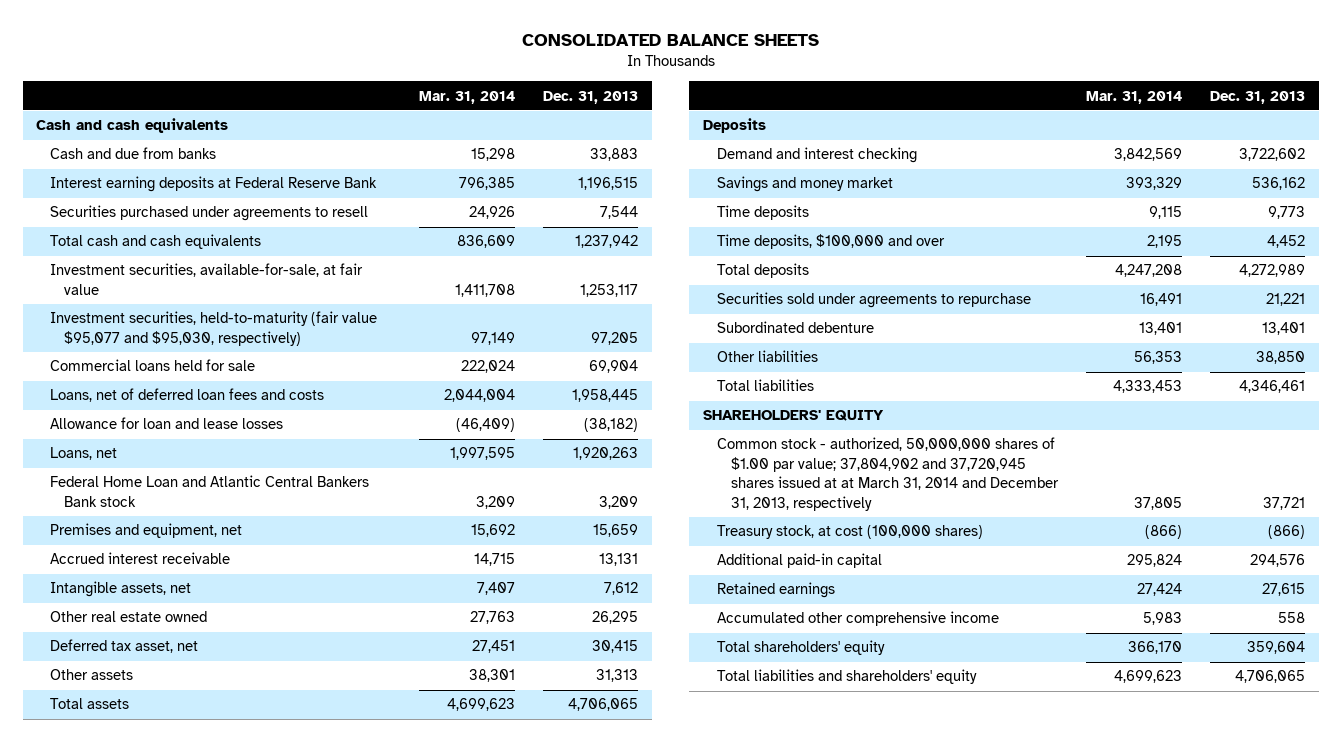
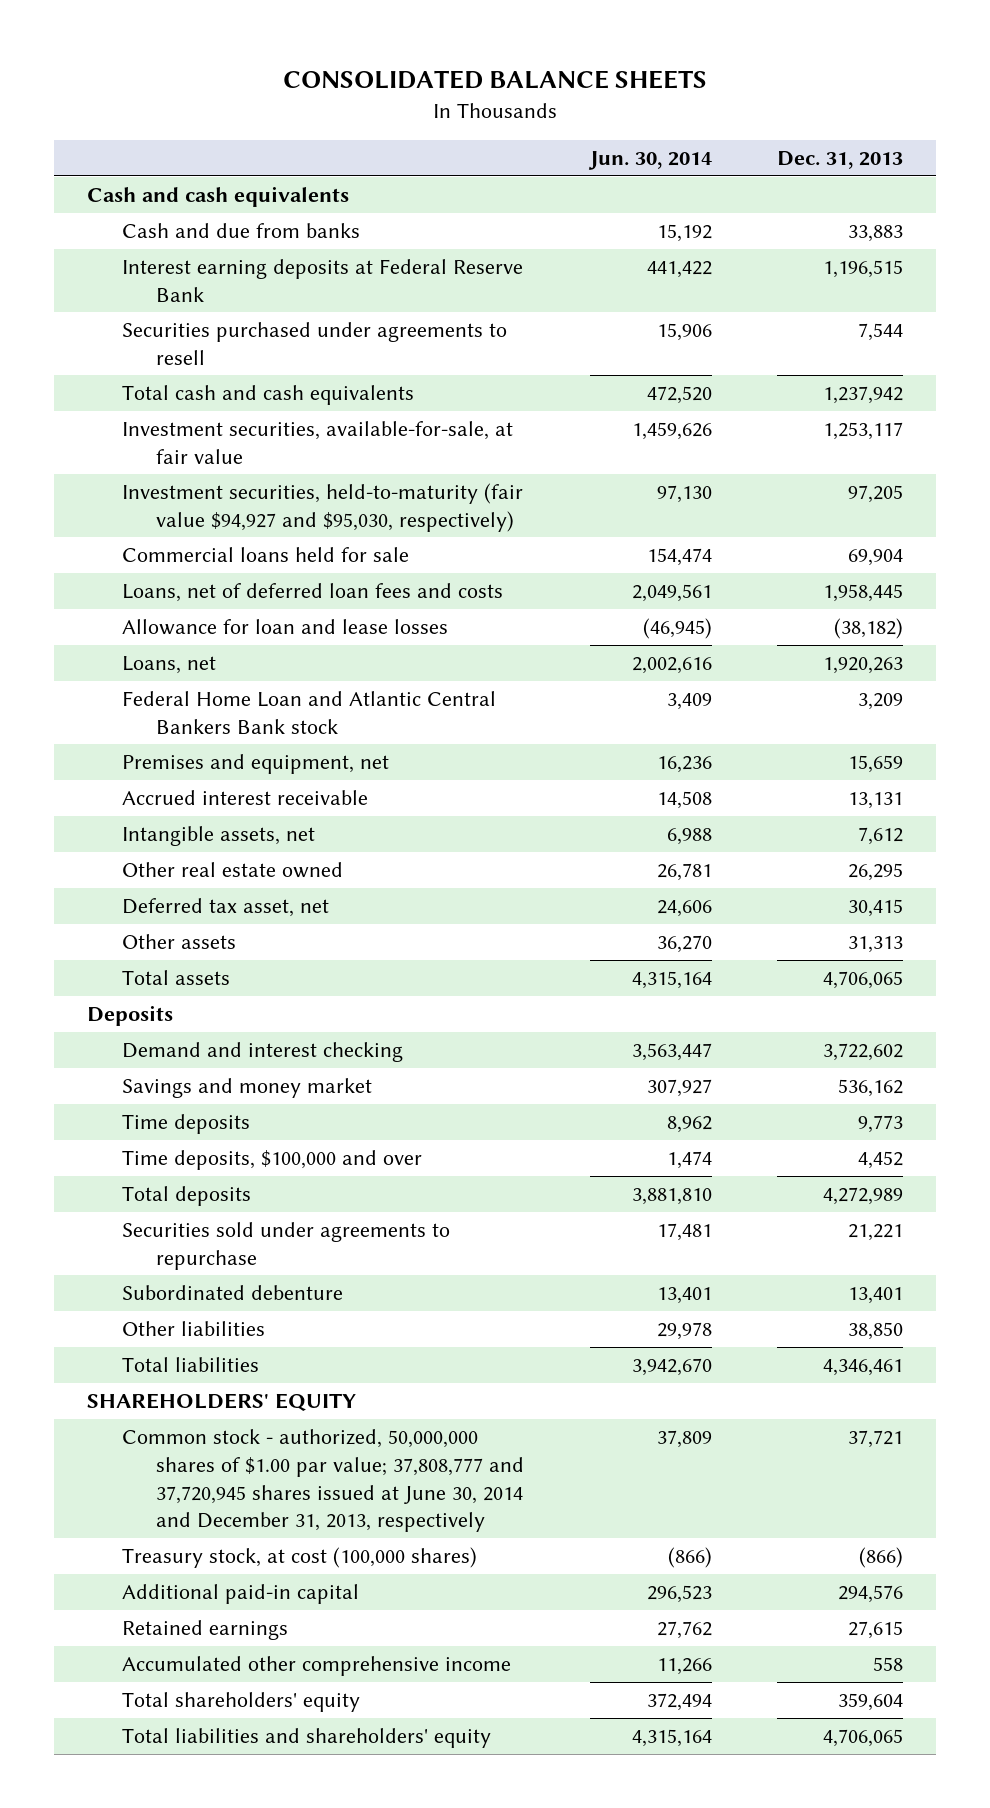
- | Mar. 31, 2014 | Dec. 31, 2013
+ | Jun. 30, 2014 | Dec. 31, 2013
- Investment securities, held-to-maturity (fair value $95,077 and $95,030, respectively) | 97,149 | 97,205
+ Investment securities, held-to-maturity (fair value $94,927 and $95,030, respectively) | 97,130 | 97,205
- Common stock - authorized, 50,000,000 shares of $1.00 par value; 37,804,902 and 37,720,945 shares issued at at March 31, 2014 and December 31, 2013, respectively | 37,805 | 37,721
+ Common stock - authorized, 50,000,000 shares of $1.00 par value; 37,808,777 and 37,720,945 shares issued at June 30, 2014 and December 31, 2013, respectively | 37,809 | 37,721

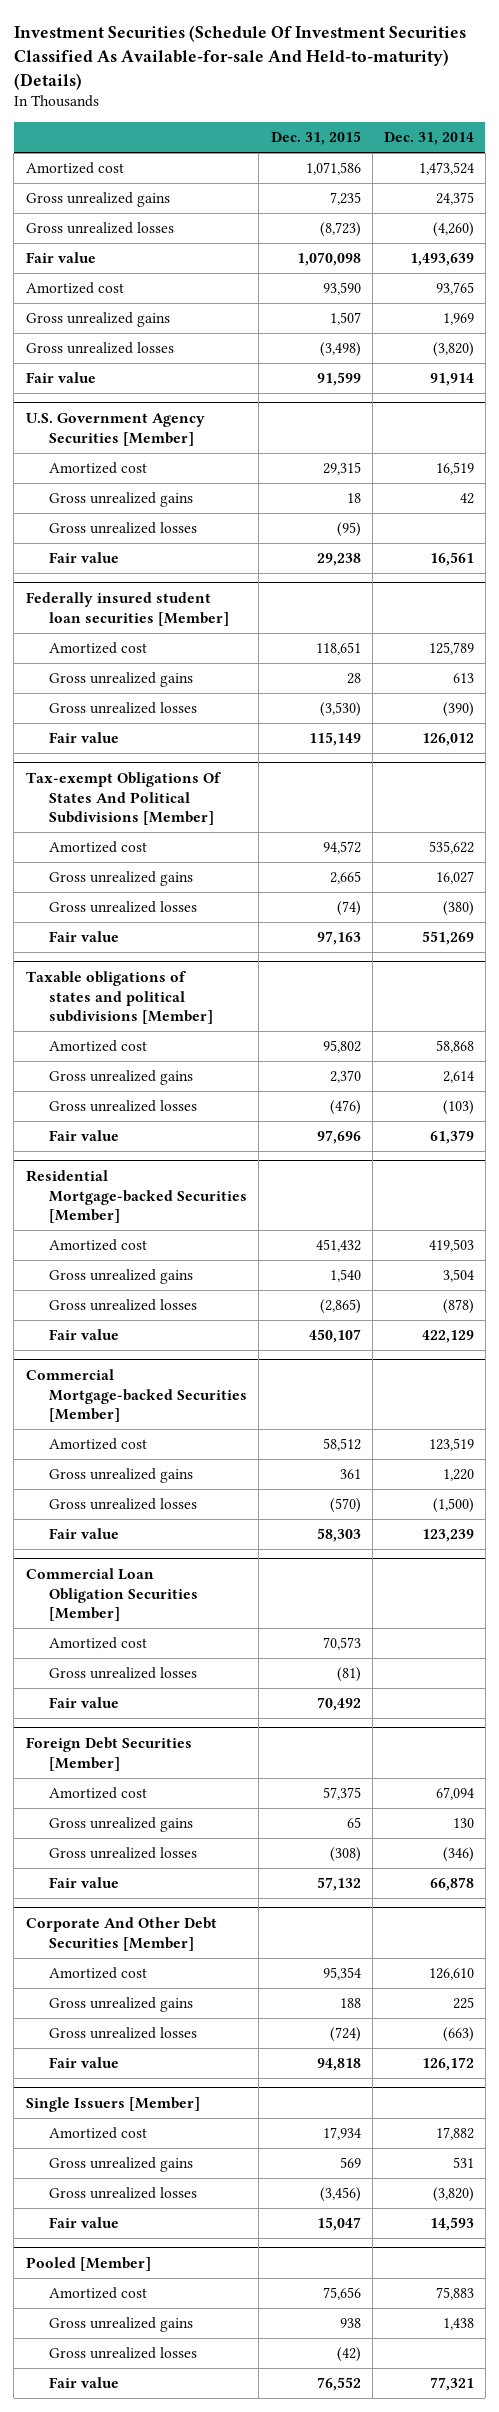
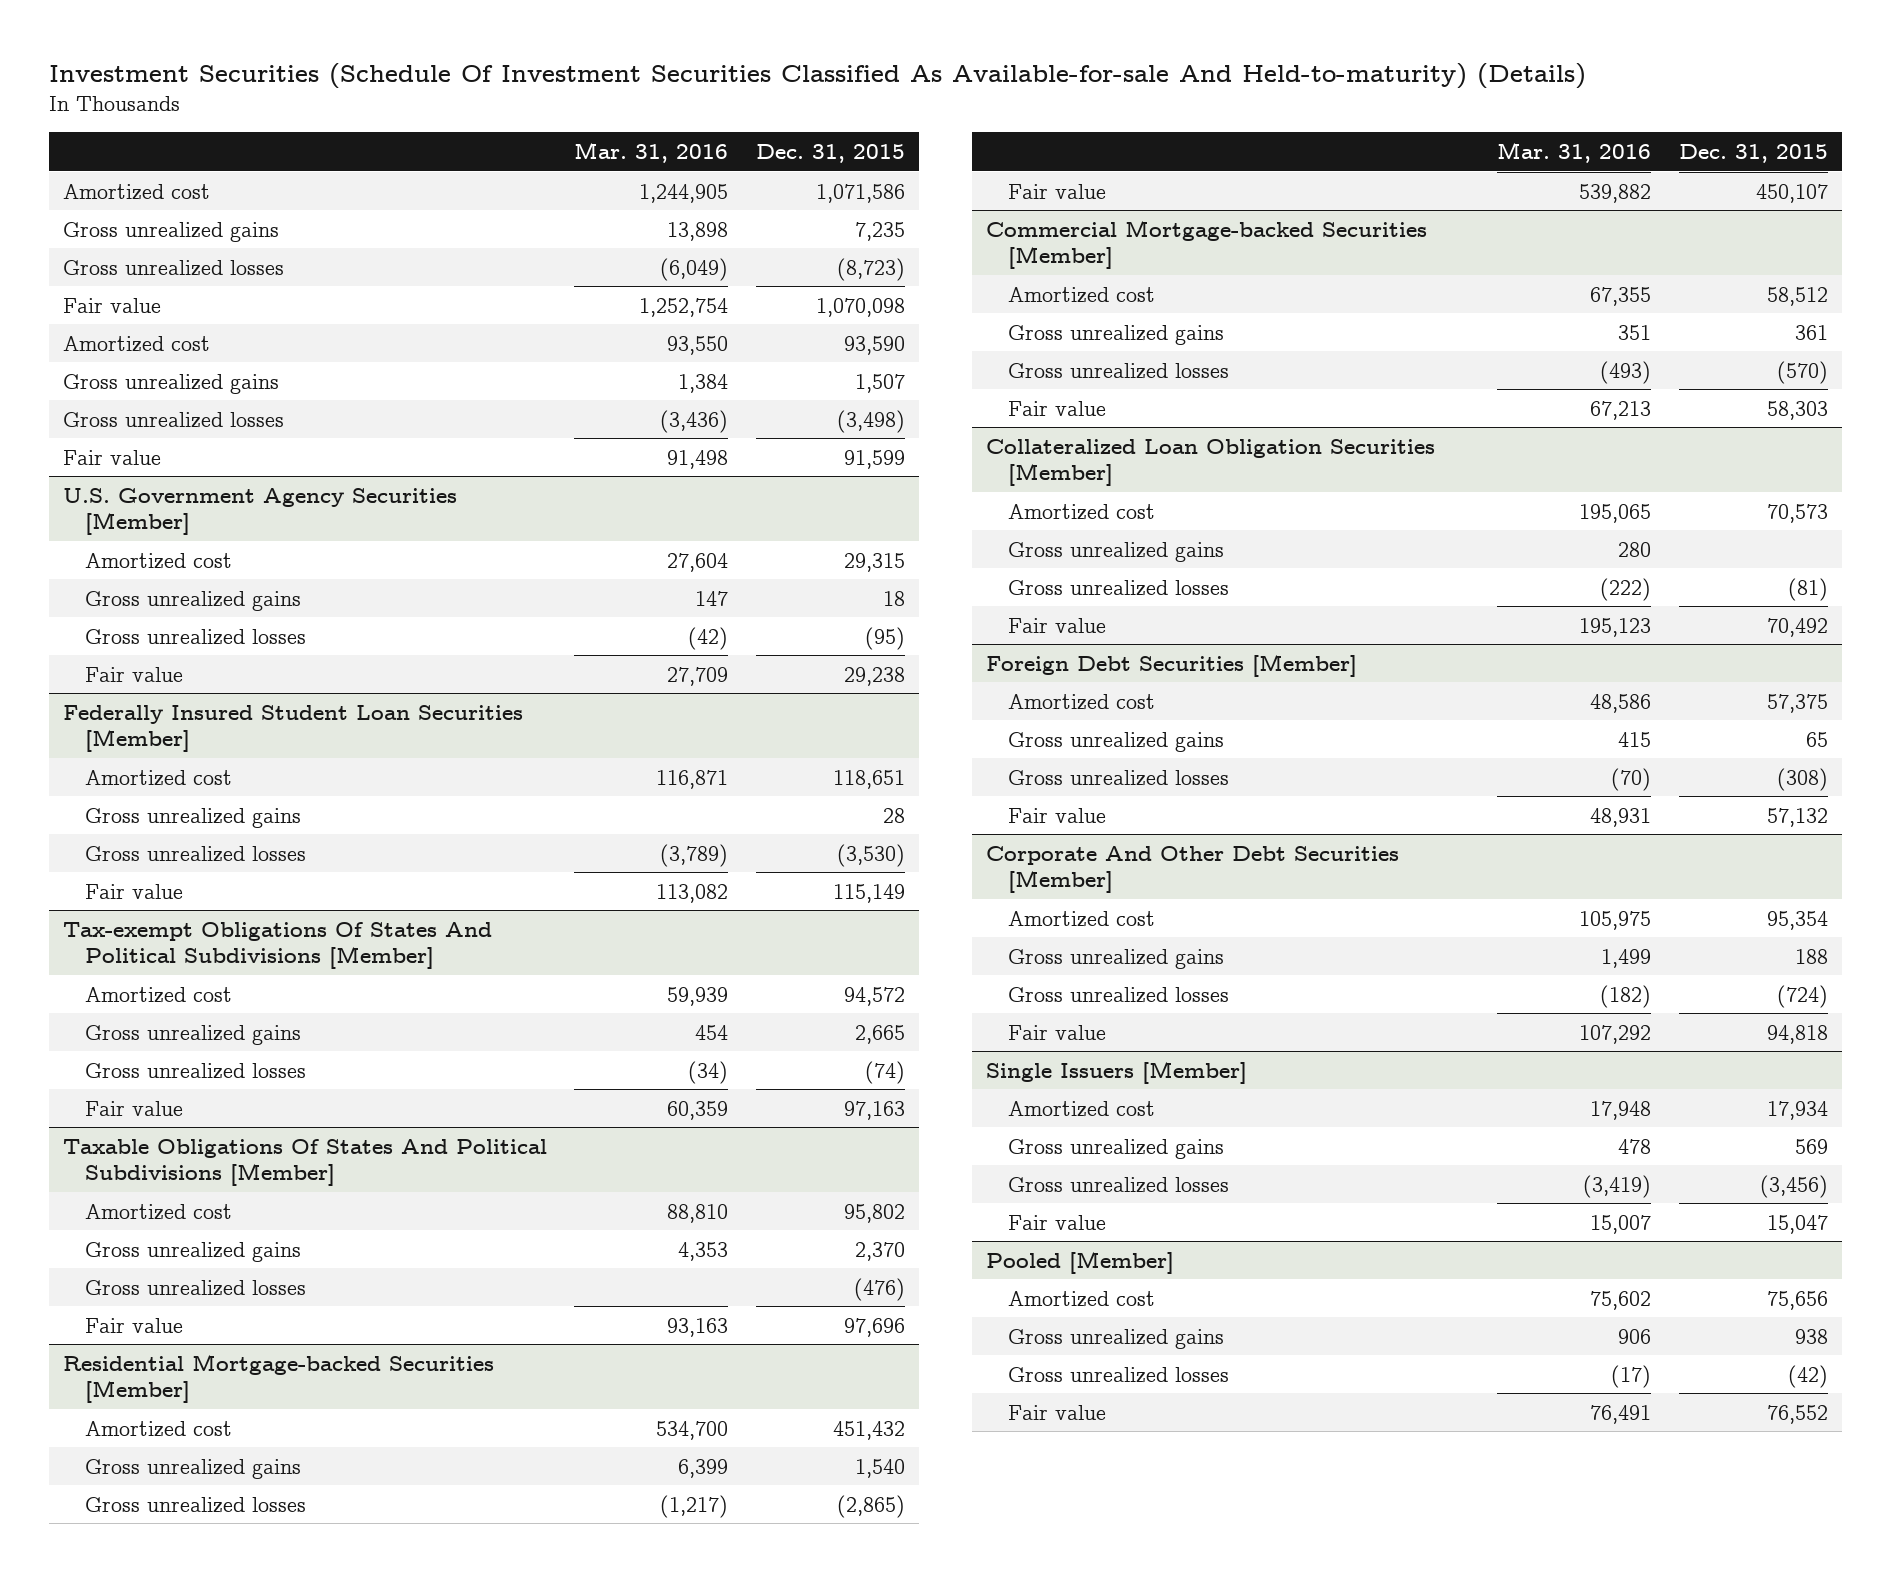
- | Dec. 31, 2015 | Dec. 31, 2014
+ | Mar. 31, 2016 | Dec. 31, 2015
- Federally insured student loan securities [Member]
+ Federally Insured Student Loan Securities [Member]
- Taxable obligations of states and political subdivisions [Member]
+ Taxable Obligations Of States And Political Subdivisions [Member]
- Commercial Loan Obligation Securities [Member]
+ Collateralized Loan Obligation Securities [Member]
+ Gross unrealized gains | 280 |

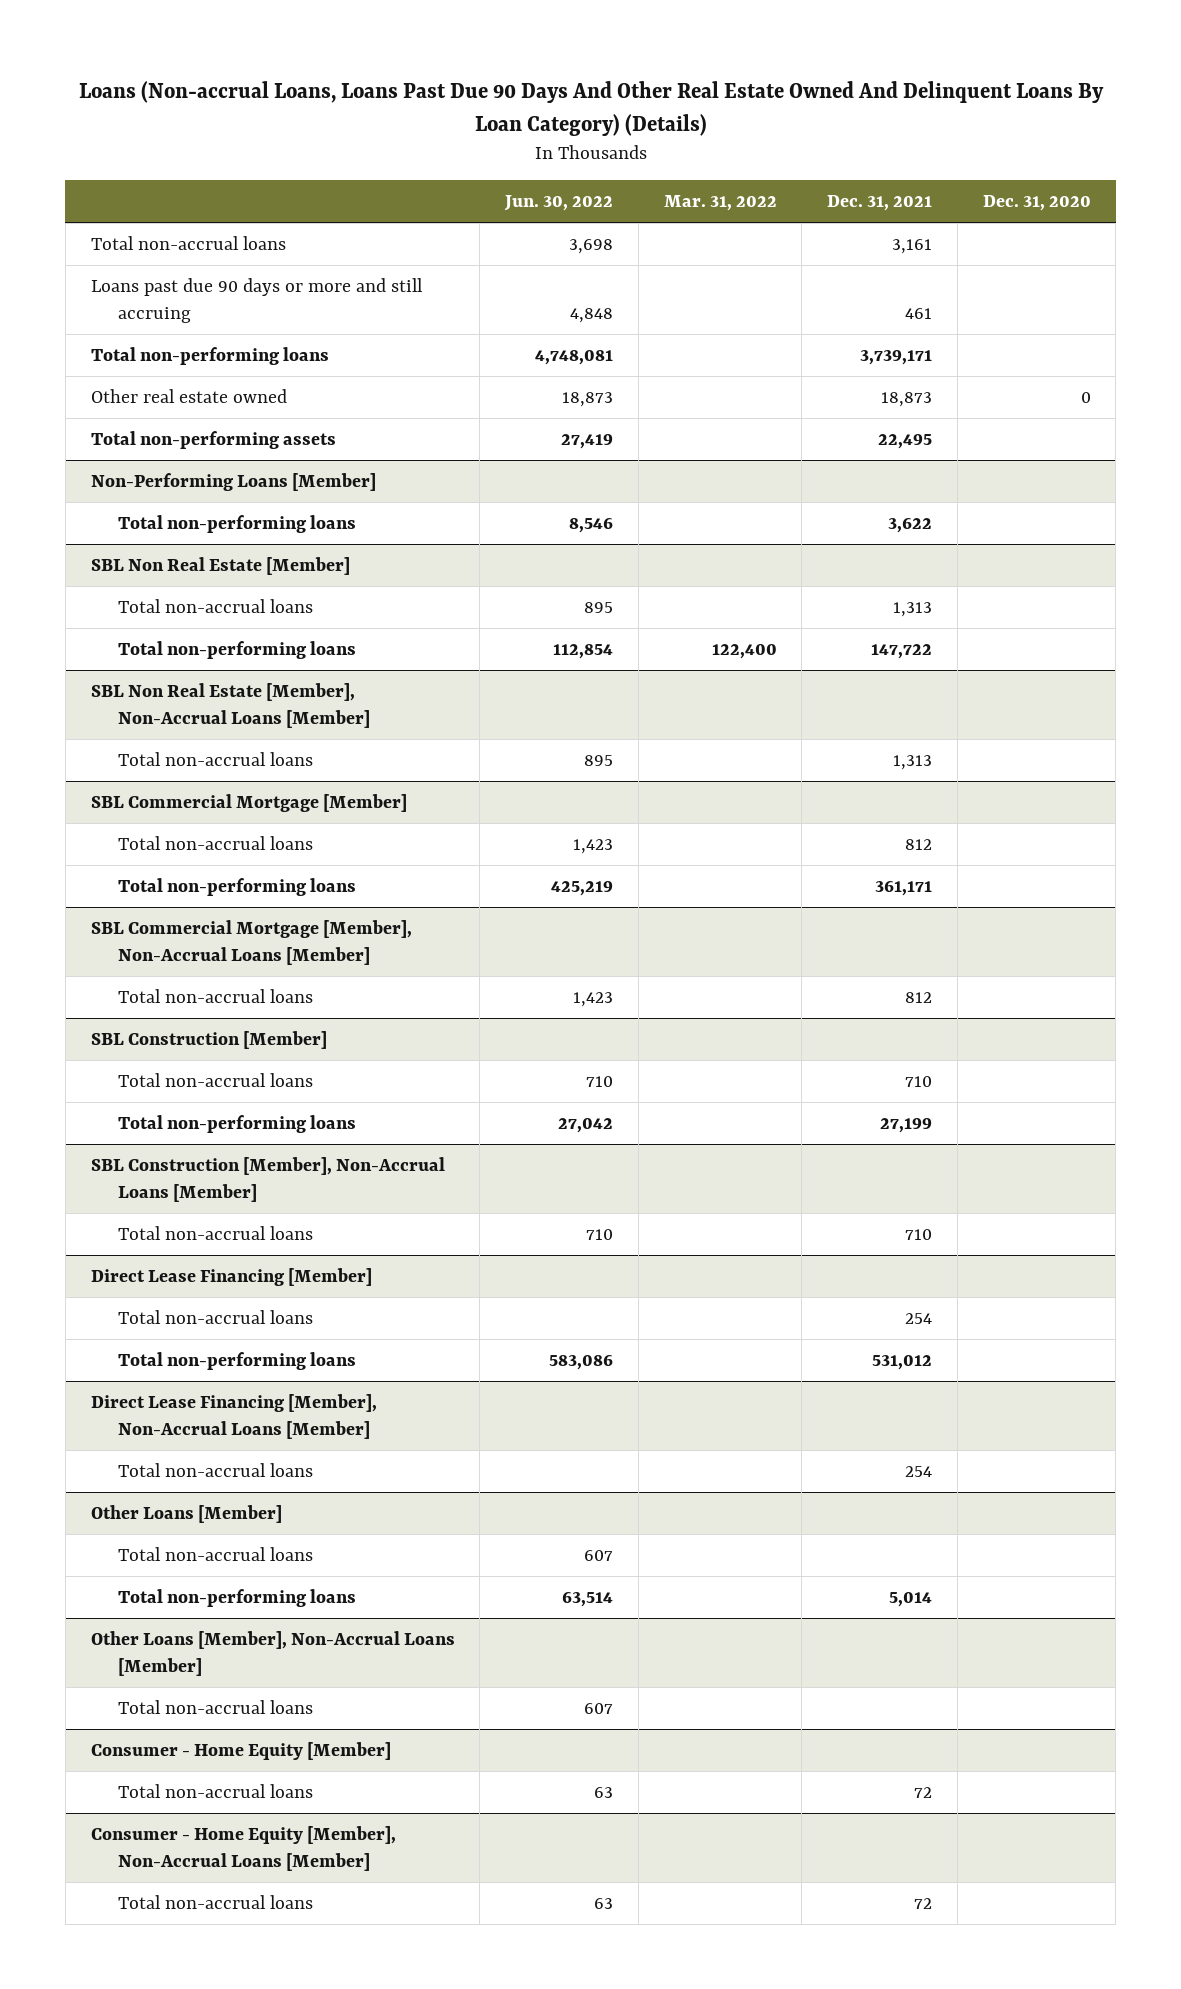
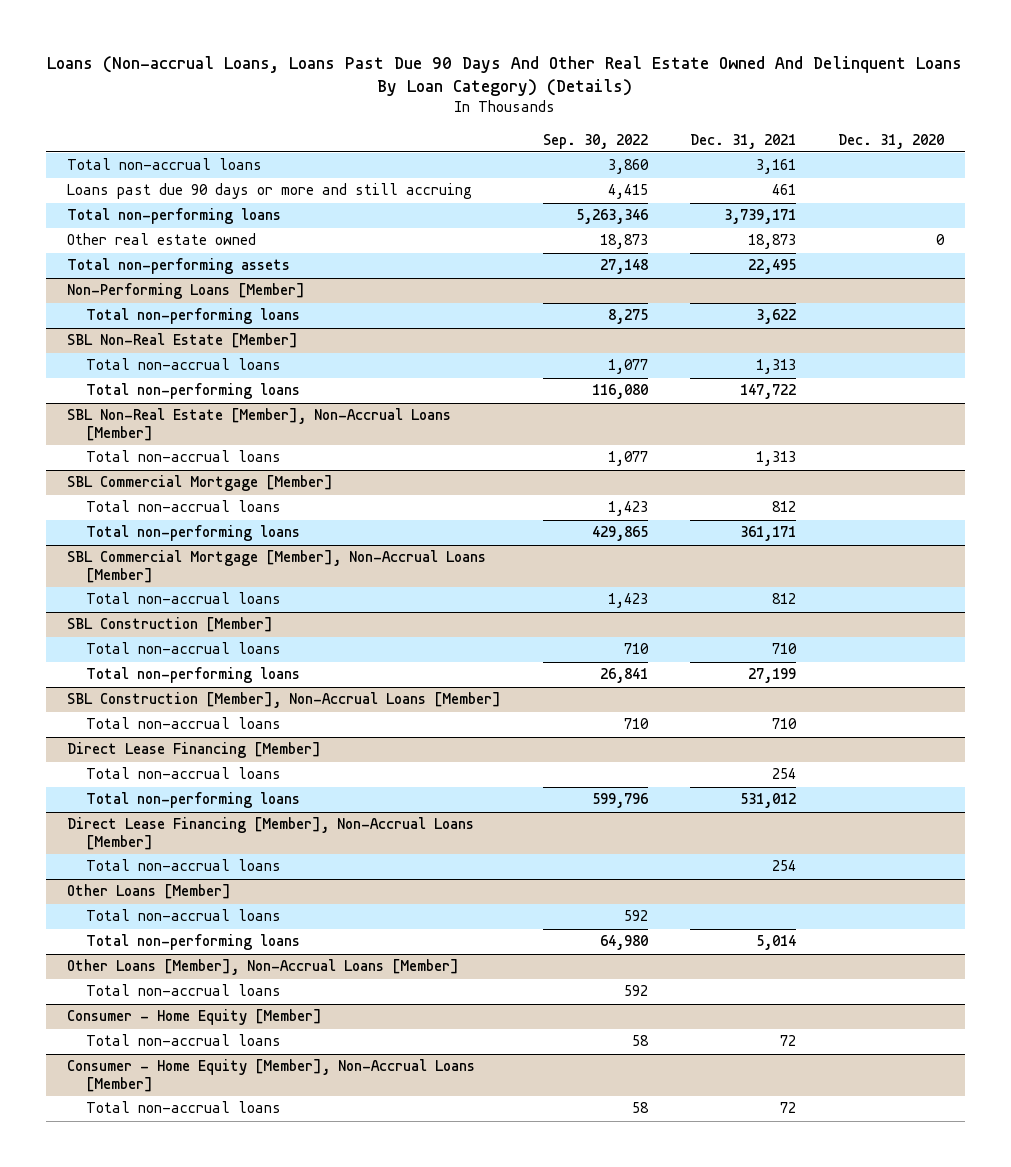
- | Jun. 30, 2022 | Mar. 31, 2022 | Dec. 31, 2021 | Dec. 31, 2020
+ | Sep. 30, 2022 | Dec. 31, 2021 | Dec. 31, 2020
- SBL Non Real Estate [Member]
+ SBL Non-Real Estate [Member]
- SBL Non Real Estate [Member], Non-Accrual Loans [Member]
+ SBL Non-Real Estate [Member], Non-Accrual Loans [Member]

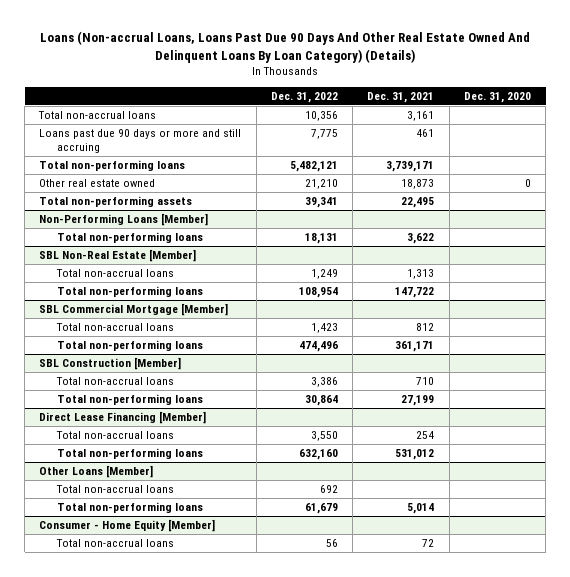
- | Sep. 30, 2022 | Dec. 31, 2021 | Dec. 31, 2020
+ | Dec. 31, 2022 | Dec. 31, 2021 | Dec. 31, 2020
- SBL Non-Real Estate [Member], Non-Accrual Loans [Member]
- Total non-accrual loans | 1,077 | 1,313 |
- SBL Commercial Mortgage [Member], Non-Accrual Loans [Member]
- Total non-accrual loans | 1,423 | 812 |
- SBL Construction [Member], Non-Accrual Loans [Member]
- Total non-accrual loans | 710 | 710 |
- Direct Lease Financing [Member], Non-Accrual Loans [Member]
- Total non-accrual loans | | 254 |
- Other Loans [Member], Non-Accrual Loans [Member]
- Total non-accrual loans | 592 | |
- Consumer - Home Equity [Member], Non-Accrual Loans [Member]
- Total non-accrual loans | 58 | 72 |

